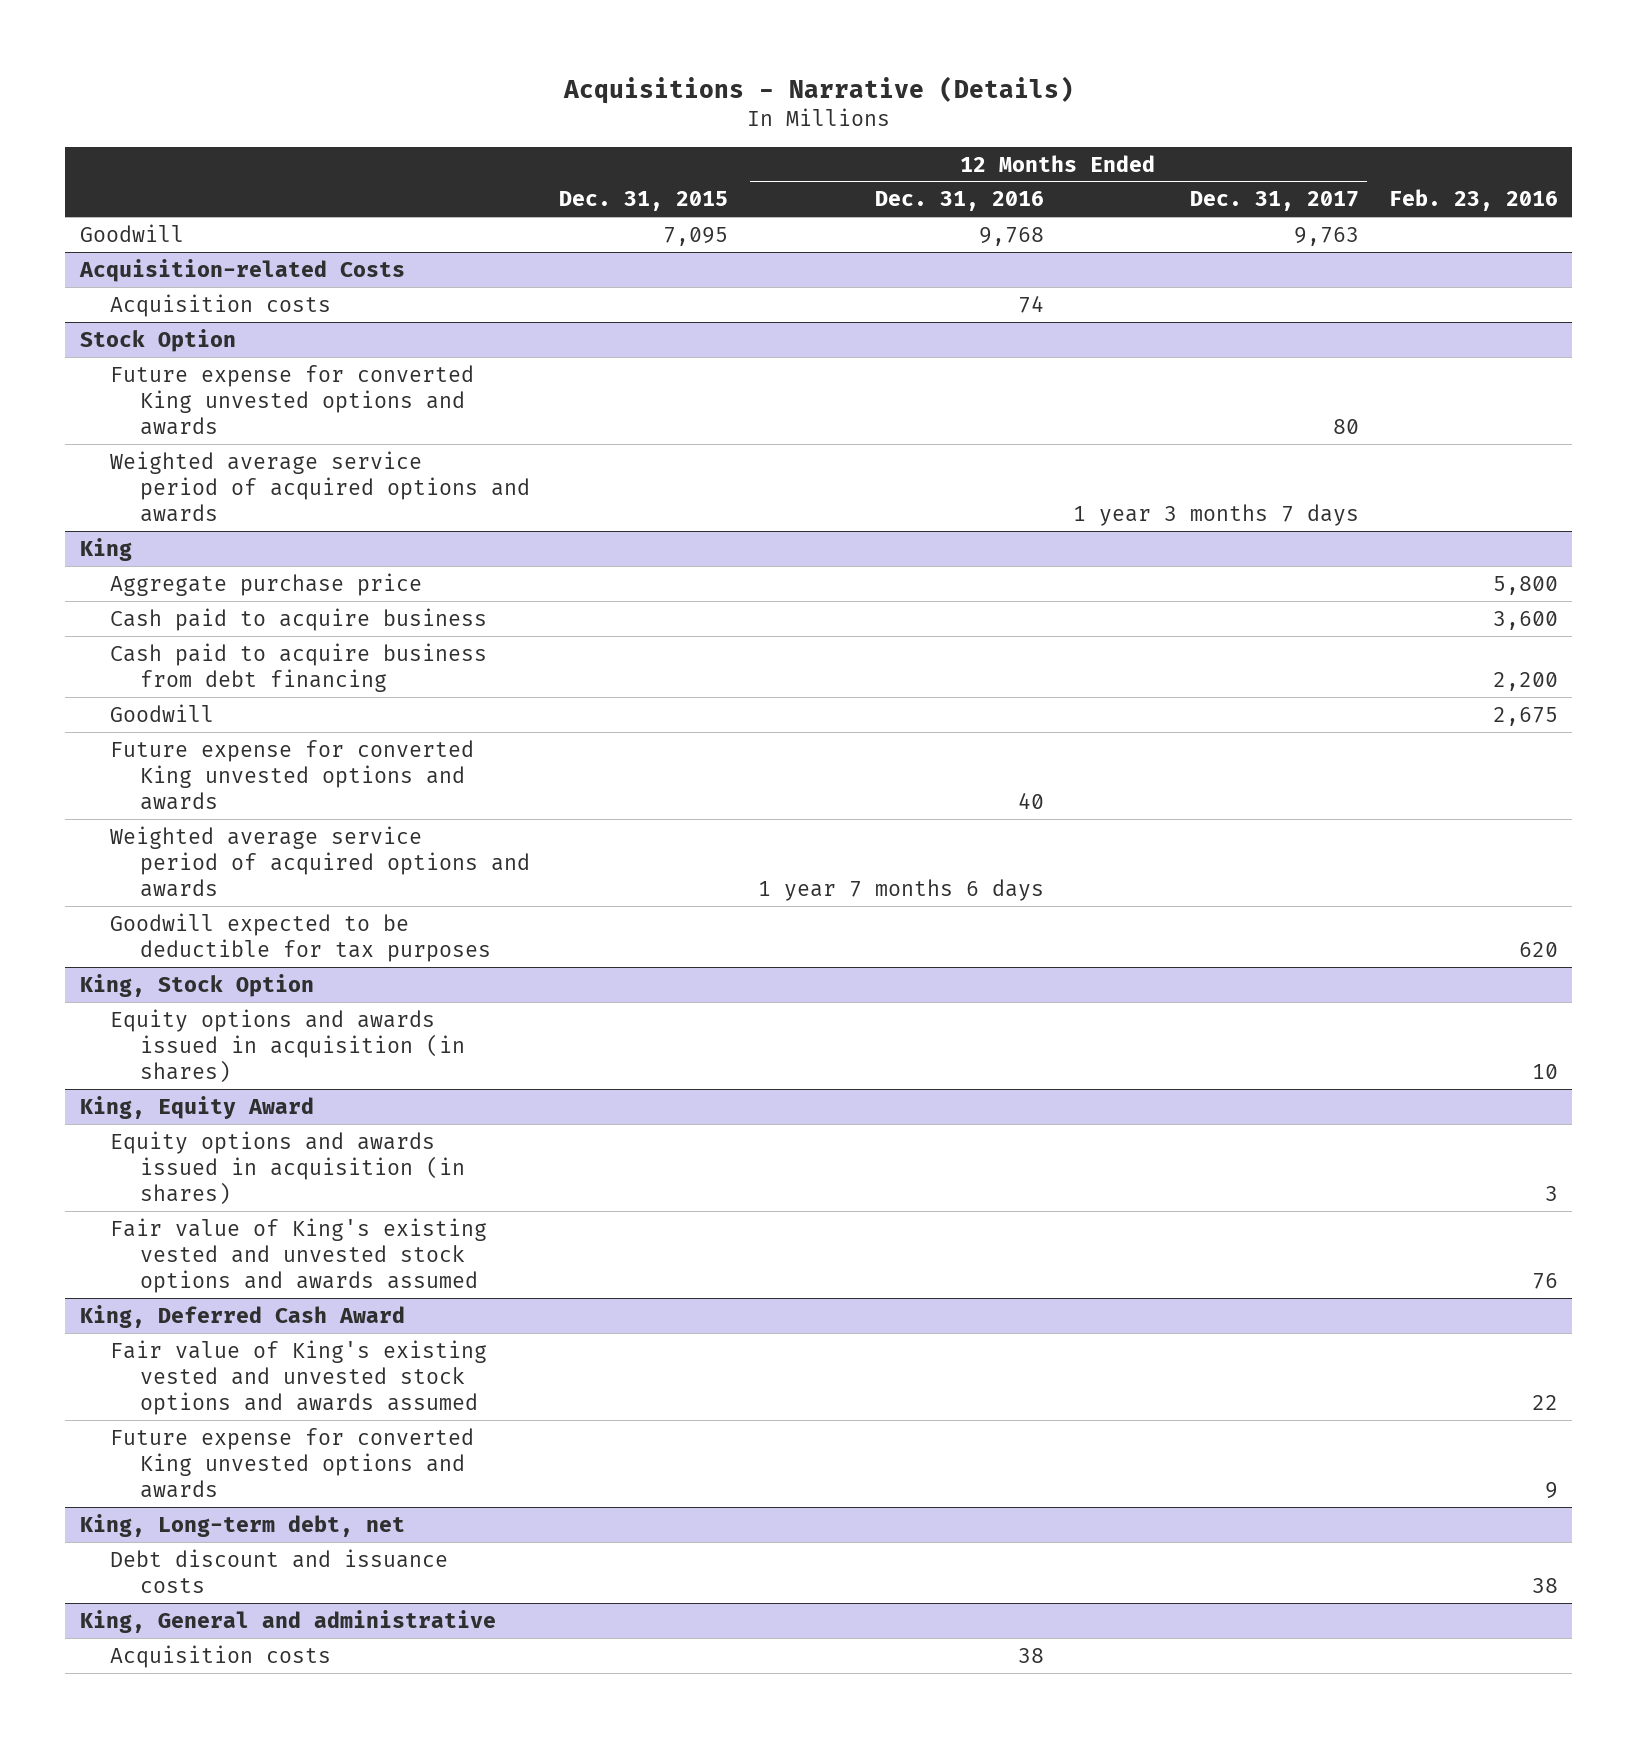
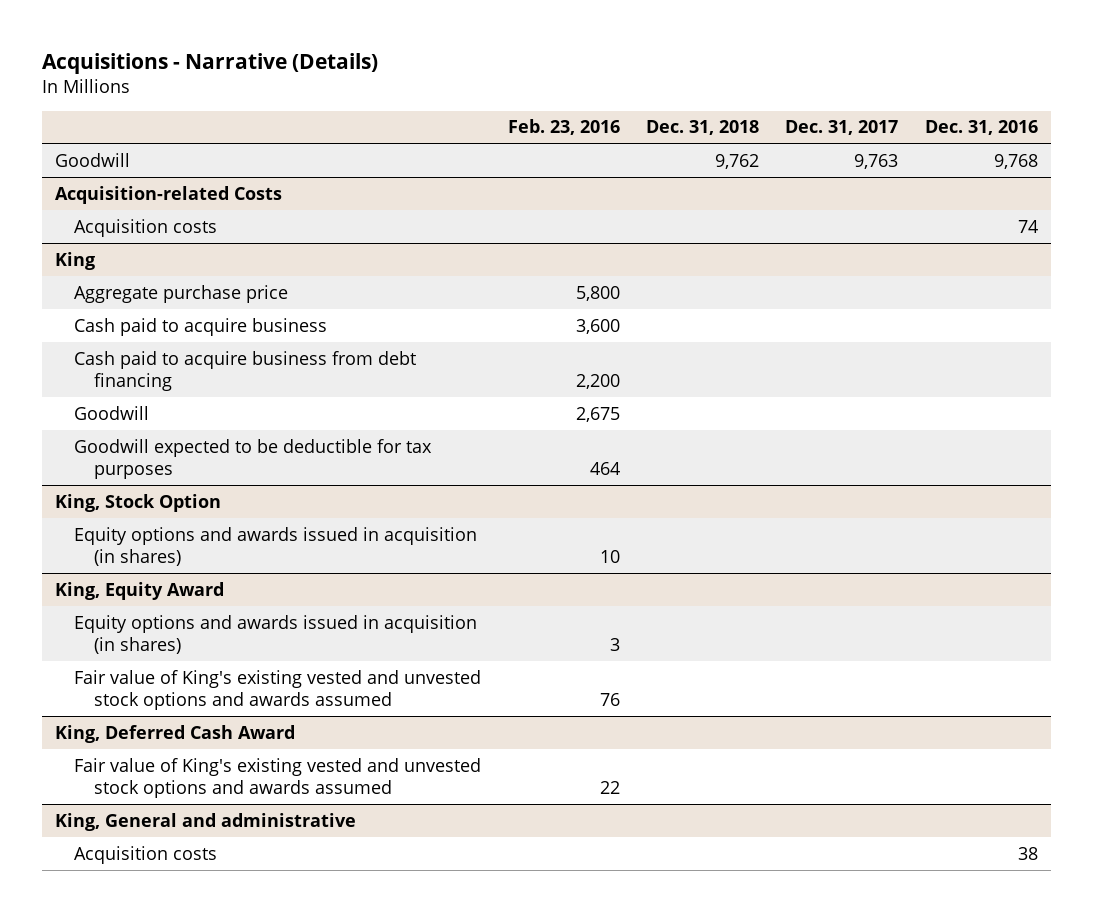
- | Dec. 31, 2015 | 12 Months Ended Dec. 31, 2016 | 12 Months Ended Dec. 31, 2017 | Feb. 23, 2016
+ | Feb. 23, 2016 | Dec. 31, 2018 | Dec. 31, 2017 | Dec. 31, 2016
- Stock Option
- Future expense for converted King unvested options and awards | | | 80 |
- Weighted average service period of acquired options and awards | | | 1 year 3 months 7 days |
@ King
- Future expense for converted King unvested options and awards | | 40 | |
- Weighted average service period of acquired options and awards | | 1 year 7 months 6 days | |
- Goodwill expected to be deductible for tax purposes | | | | 620
+ Goodwill expected to be deductible for tax purposes | 464 | | |
@ King, Deferred Cash Award
- Future expense for converted King unvested options and awards | | | | 9
- King, Long-term debt, net
- Debt discount and issuance costs | | | | 38

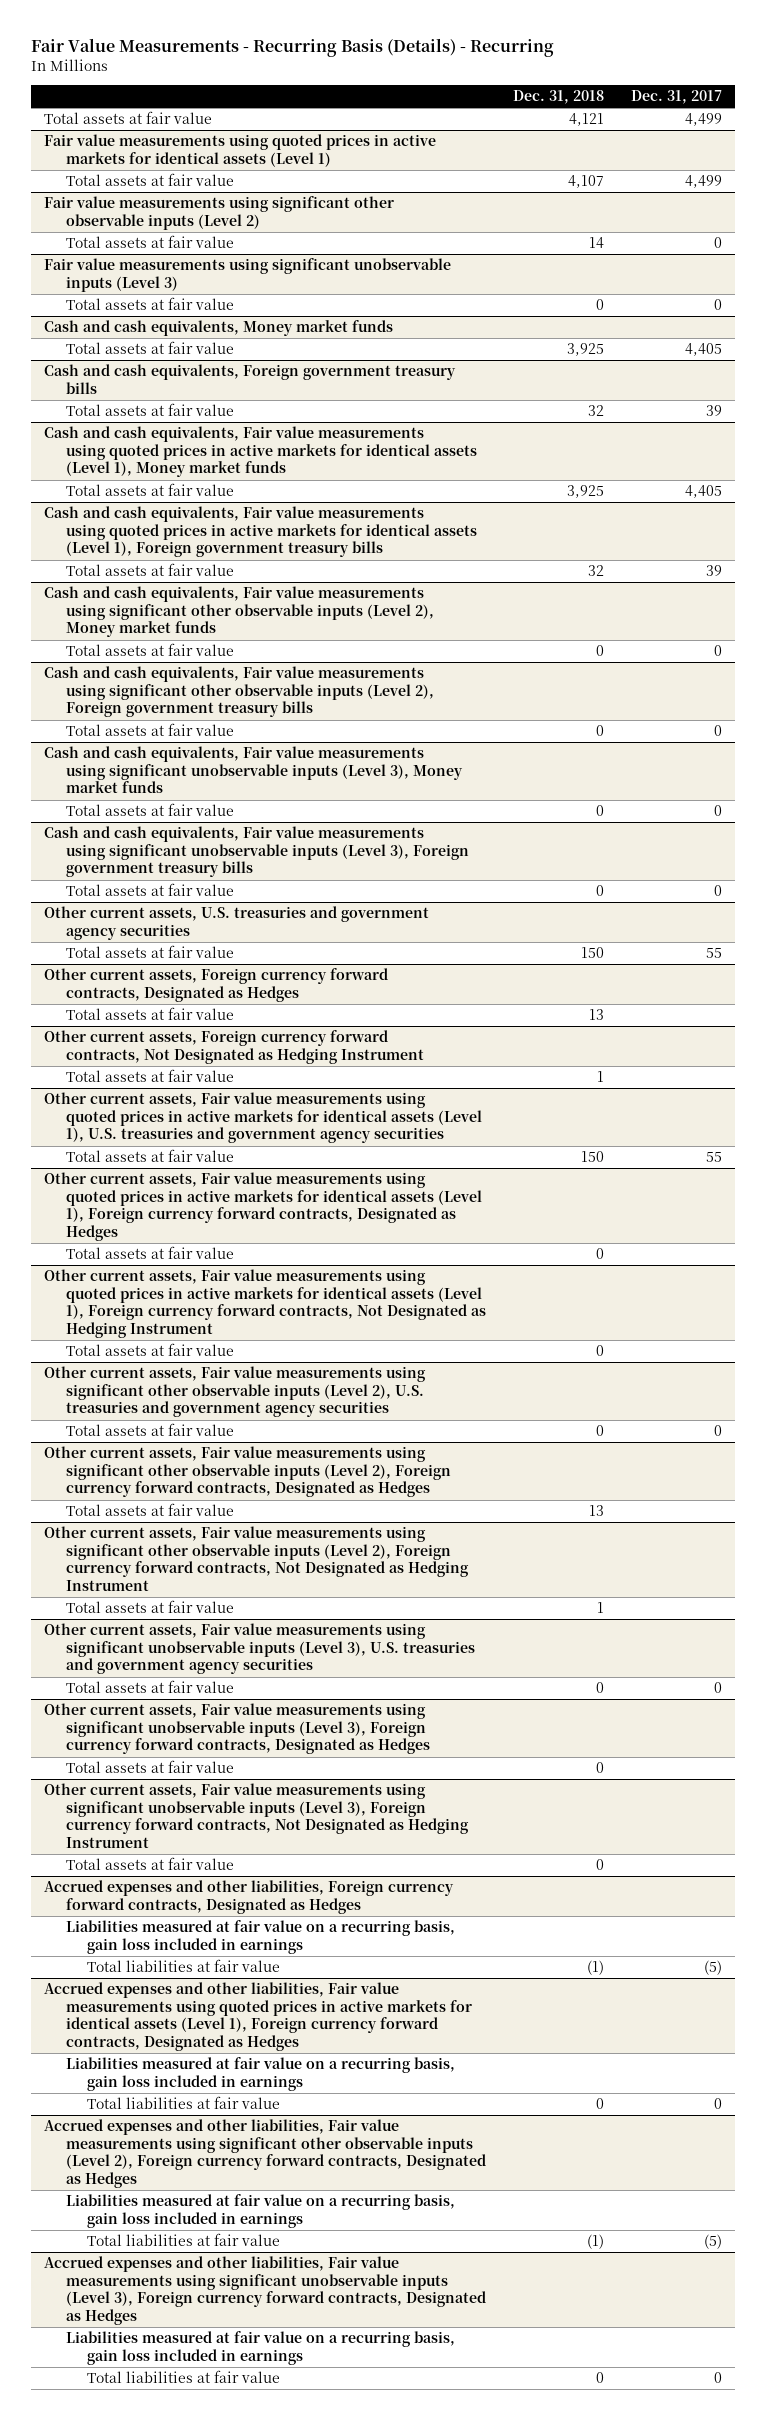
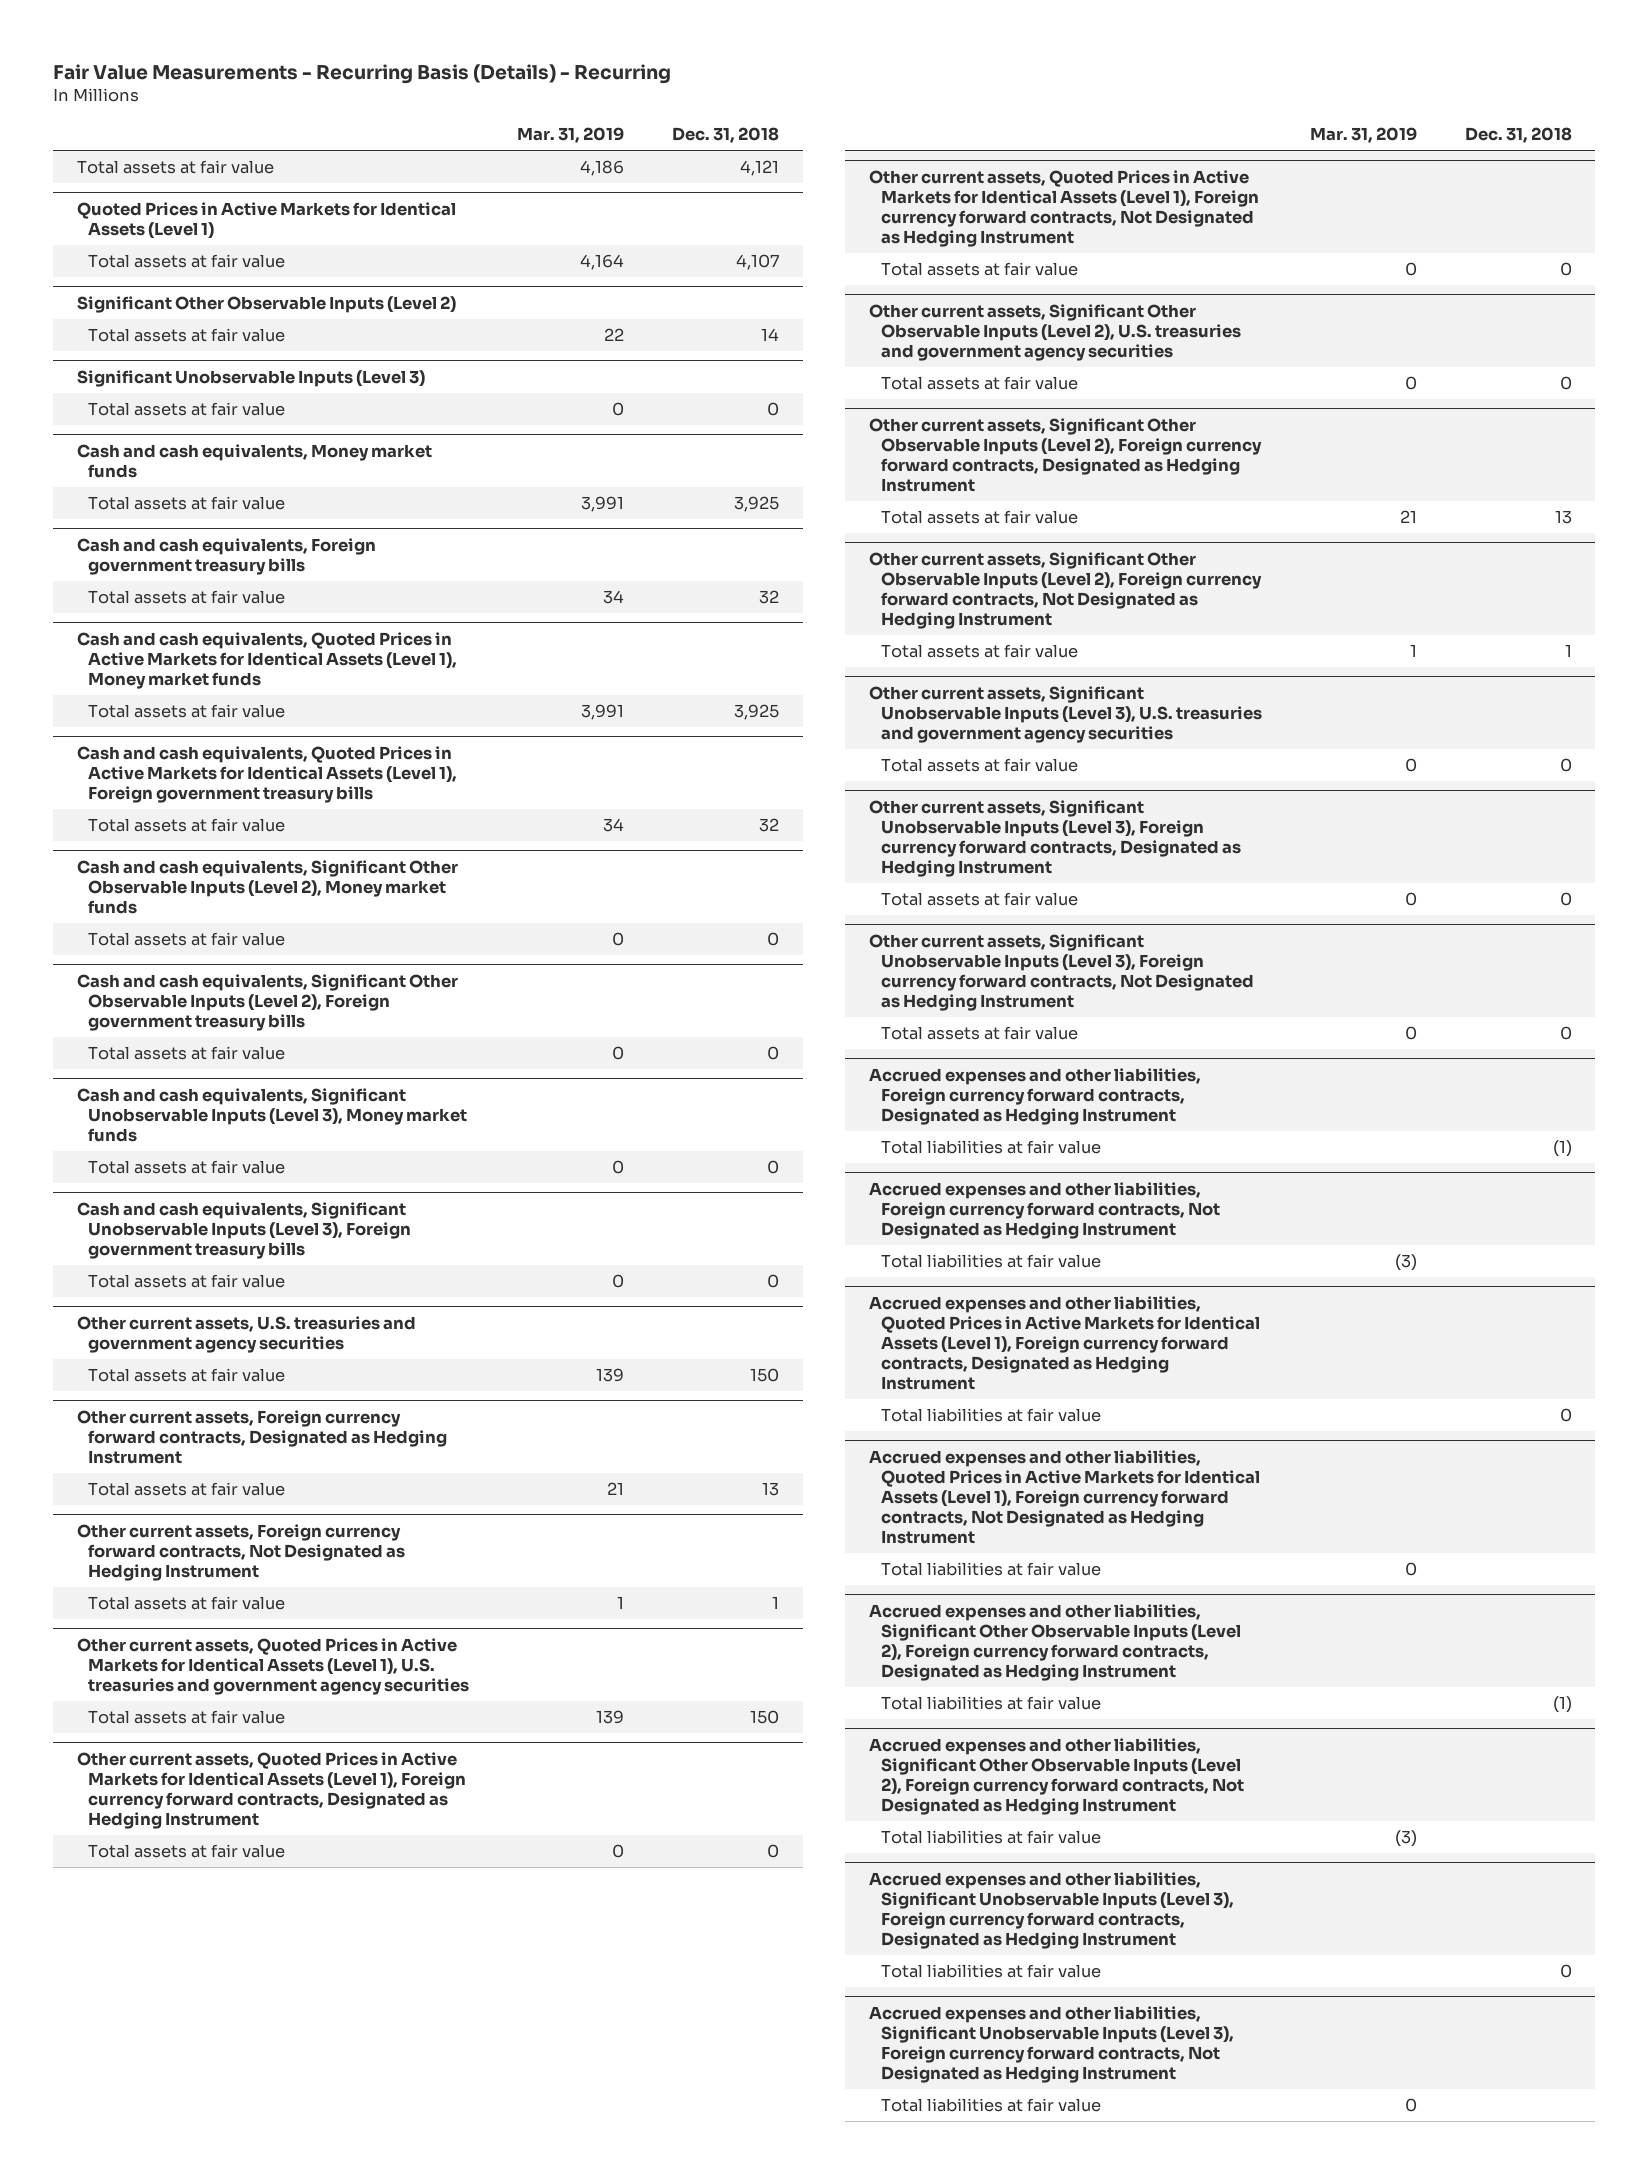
- | Dec. 31, 2018 | Dec. 31, 2017
+ | Mar. 31, 2019 | Dec. 31, 2018
- Fair value measurements using quoted prices in active markets for identical assets (Level 1)
+ Quoted Prices in Active Markets for Identical Assets (Level 1)
- Fair value measurements using significant other observable inputs (Level 2)
+ Significant Other Observable Inputs (Level 2)
- Fair value measurements using significant unobservable inputs (Level 3)
+ Significant Unobservable Inputs (Level 3)
- Cash and cash equivalents, Fair value measurements using quoted prices in active markets for identical assets (Level 1), Money market funds
+ Cash and cash equivalents, Quoted Prices in Active Markets for Identical Assets (Level 1), Money market funds
- Cash and cash equivalents, Fair value measurements using quoted prices in active markets for identical assets (Level 1), Foreign government treasury bills
+ Cash and cash equivalents, Quoted Prices in Active Markets for Identical Assets (Level 1), Foreign government treasury bills
- Cash and cash equivalents, Fair value measurements using significant other observable inputs (Level 2), Money market funds
+ Cash and cash equivalents, Significant Other Observable Inputs (Level 2), Money market funds
- Cash and cash equivalents, Fair value measurements using significant other observable inputs (Level 2), Foreign government treasury bills
+ Cash and cash equivalents, Significant Other Observable Inputs (Level 2), Foreign government treasury bills
- Cash and cash equivalents, Fair value measurements using significant unobservable inputs (Level 3), Money market funds
+ Cash and cash equivalents, Significant Unobservable Inputs (Level 3), Money market funds
- Cash and cash equivalents, Fair value measurements using significant unobservable inputs (Level 3), Foreign government treasury bills
+ Cash and cash equivalents, Significant Unobservable Inputs (Level 3), Foreign government treasury bills
- Other current assets, Foreign currency forward contracts, Designated as Hedges
+ Other current assets, Foreign currency forward contracts, Designated as Hedging Instrument
- Other current assets, Fair value measurements using quoted prices in active markets for identical assets (Level 1), U.S. treasuries and government agency securities
+ Other current assets, Quoted Prices in Active Markets for Identical Assets (Level 1), U.S. treasuries and government agency securities
- Other current assets, Fair value measurements using quoted prices in active markets for identical assets (Level 1), Foreign currency forward contracts, Designated as Hedges
+ Other current assets, Quoted Prices in Active Markets for Identical Assets (Level 1), Foreign currency forward contracts, Designated as Hedging Instrument
- Other current assets, Fair value measurements using quoted prices in active markets for identical assets (Level 1), Foreign currency forward contracts, Not Designated as Hedging Instrument
+ Other current assets, Quoted Prices in Active Markets for Identical Assets (Level 1), Foreign currency forward contracts, Not Designated as Hedging Instrument
- Other current assets, Fair value measurements using significant other observable inputs (Level 2), U.S. treasuries and government agency securities
+ Other current assets, Significant Other Observable Inputs (Level 2), U.S. treasuries and government agency securities
- Other current assets, Fair value measurements using significant other observable inputs (Level 2), Foreign currency forward contracts, Designated as Hedges
+ Other current assets, Significant Other Observable Inputs (Level 2), Foreign currency forward contracts, Designated as Hedging Instrument
- Other current assets, Fair value measurements using significant other observable inputs (Level 2), Foreign currency forward contracts, Not Designated as Hedging Instrument
+ Other current assets, Significant Other Observable Inputs (Level 2), Foreign currency forward contracts, Not Designated as Hedging Instrument
- Other current assets, Fair value measurements using significant unobservable inputs (Level 3), U.S. treasuries and government agency securities
+ Other current assets, Significant Unobservable Inputs (Level 3), U.S. treasuries and government agency securities
- Other current assets, Fair value measurements using significant unobservable inputs (Level 3), Foreign currency forward contracts, Designated as Hedges
+ Other current assets, Significant Unobservable Inputs (Level 3), Foreign currency forward contracts, Designated as Hedging Instrument
- Other current assets, Fair value measurements using significant unobservable inputs (Level 3), Foreign currency forward contracts, Not Designated as Hedging Instrument
+ Other current assets, Significant Unobservable Inputs (Level 3), Foreign currency forward contracts, Not Designated as Hedging Instrument
- Accrued expenses and other liabilities, Foreign currency forward contracts, Designated as Hedges
- Liabilities measured at fair value on a recurring basis, gain loss included in earnings
+ Accrued expenses and other liabilities, Foreign currency forward contracts, Designated as Hedging Instrument
- Accrued expenses and other liabilities, Fair value measurements using quoted prices in active markets for identical assets (Level 1), Foreign currency forward contracts, Designated as Hedges
- Liabilities measured at fair value on a recurring basis, gain loss included in earnings
+ Accrued expenses and other liabilities, Foreign currency forward contracts, Not Designated as Hedging Instrument
+ Total liabilities at fair value | (3) |
+ Accrued expenses and other liabilities, Quoted Prices in Active Markets for Identical Assets (Level 1), Foreign currency forward contracts, Designated as Hedging Instrument
- Accrued expenses and other liabilities, Fair value measurements using significant other observable inputs (Level 2), Foreign currency forward contracts, Designated as Hedges
- Liabilities measured at fair value on a recurring basis, gain loss included in earnings
+ Accrued expenses and other liabilities, Quoted Prices in Active Markets for Identical Assets (Level 1), Foreign currency forward contracts, Not Designated as Hedging Instrument
+ Total liabilities at fair value | 0 |
+ Accrued expenses and other liabilities, Significant Other Observable Inputs (Level 2), Foreign currency forward contracts, Designated as Hedging Instrument
- Accrued expenses and other liabilities, Fair value measurements using significant unobservable inputs (Level 3), Foreign currency forward contracts, Designated as Hedges
- Liabilities measured at fair value on a recurring basis, gain loss included in earnings
+ Accrued expenses and other liabilities, Significant Other Observable Inputs (Level 2), Foreign currency forward contracts, Not Designated as Hedging Instrument
+ Total liabilities at fair value | (3) |
+ Accrued expenses and other liabilities, Significant Unobservable Inputs (Level 3), Foreign currency forward contracts, Designated as Hedging Instrument
+ Accrued expenses and other liabilities, Significant Unobservable Inputs (Level 3), Foreign currency forward contracts, Not Designated as Hedging Instrument
+ Total liabilities at fair value | 0 |

